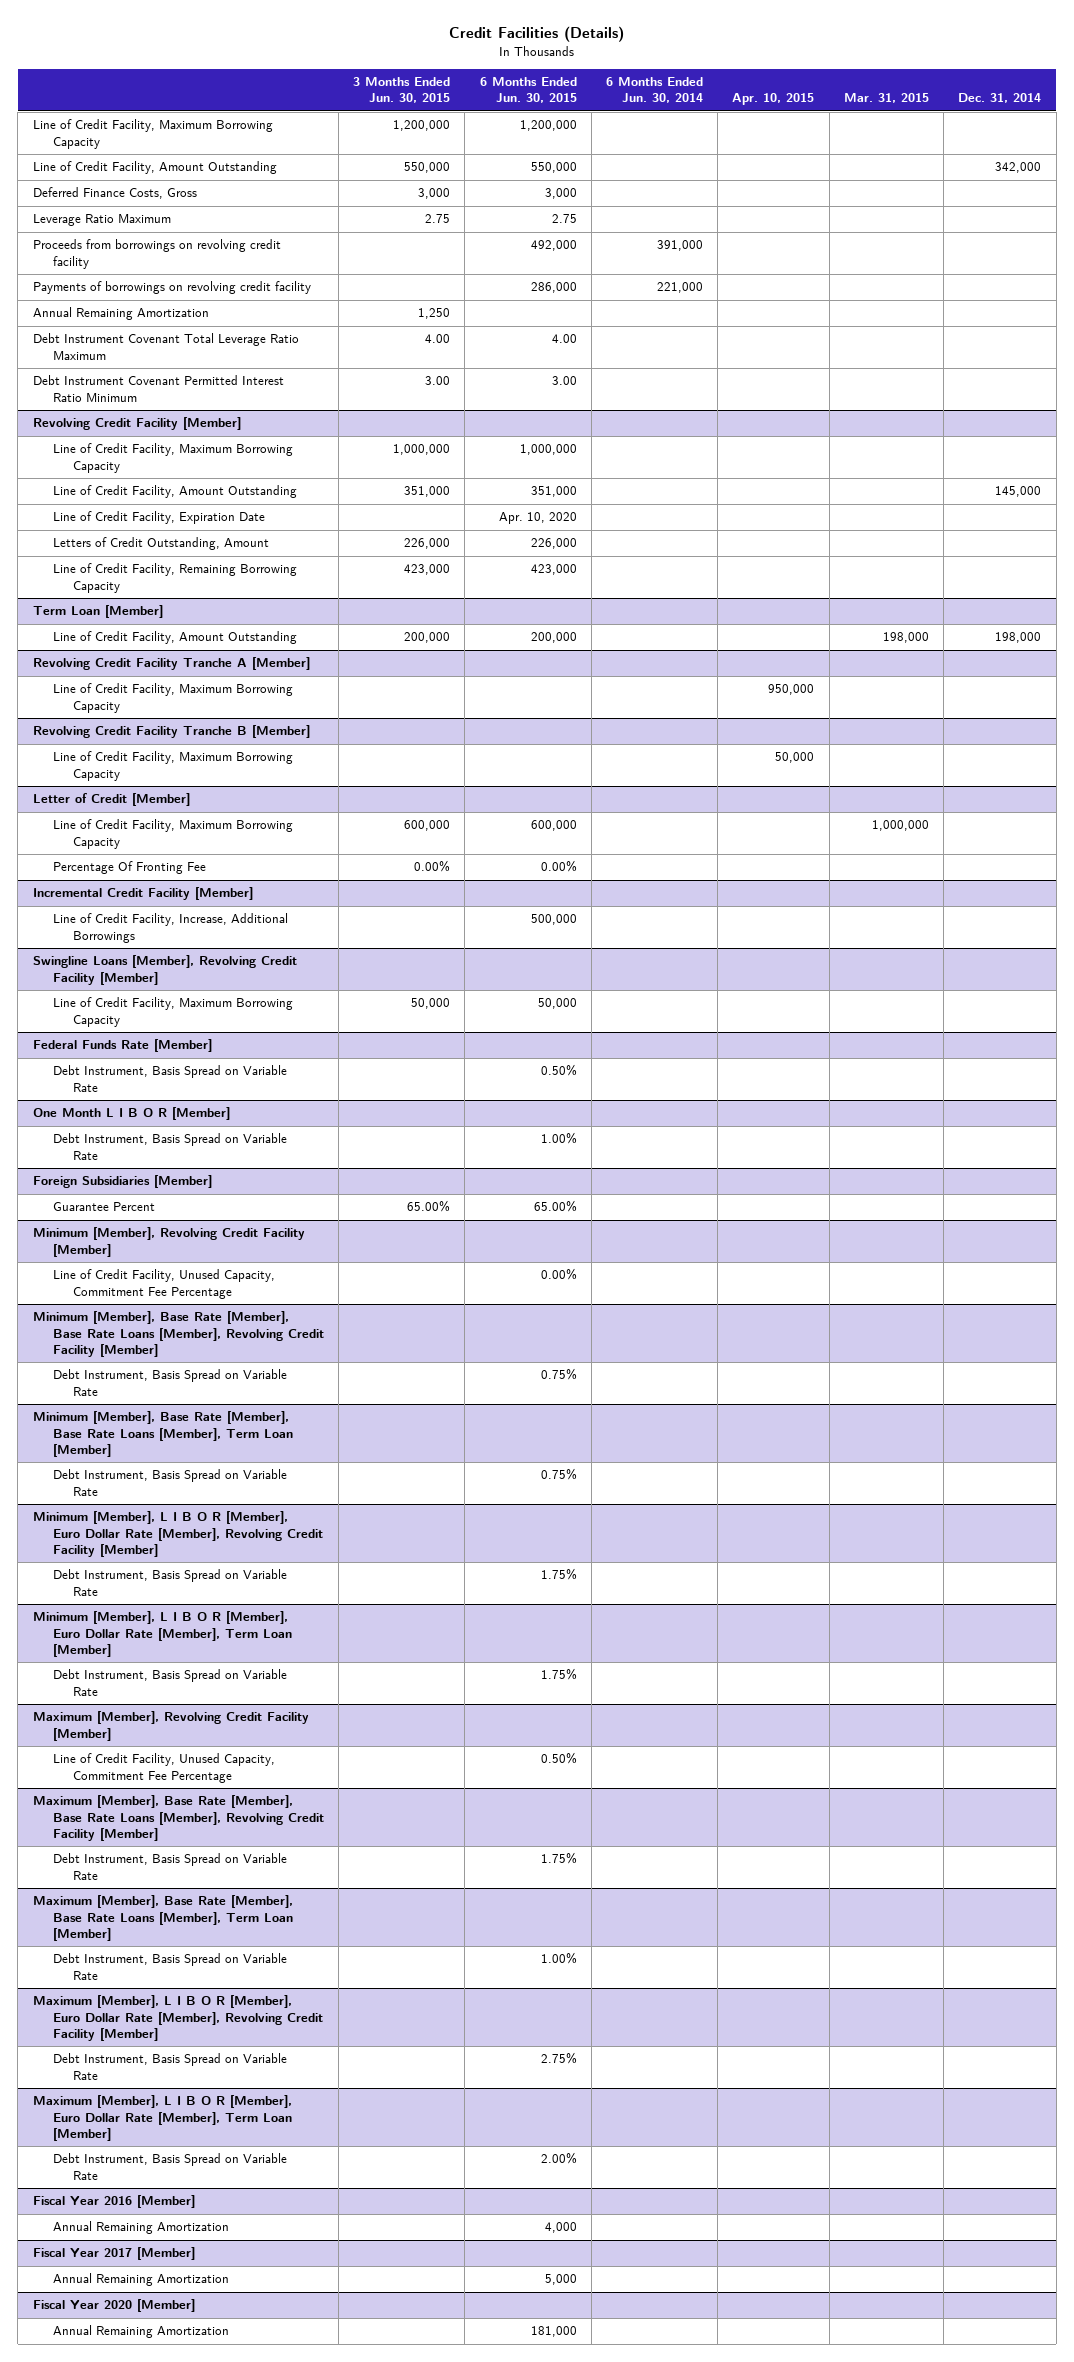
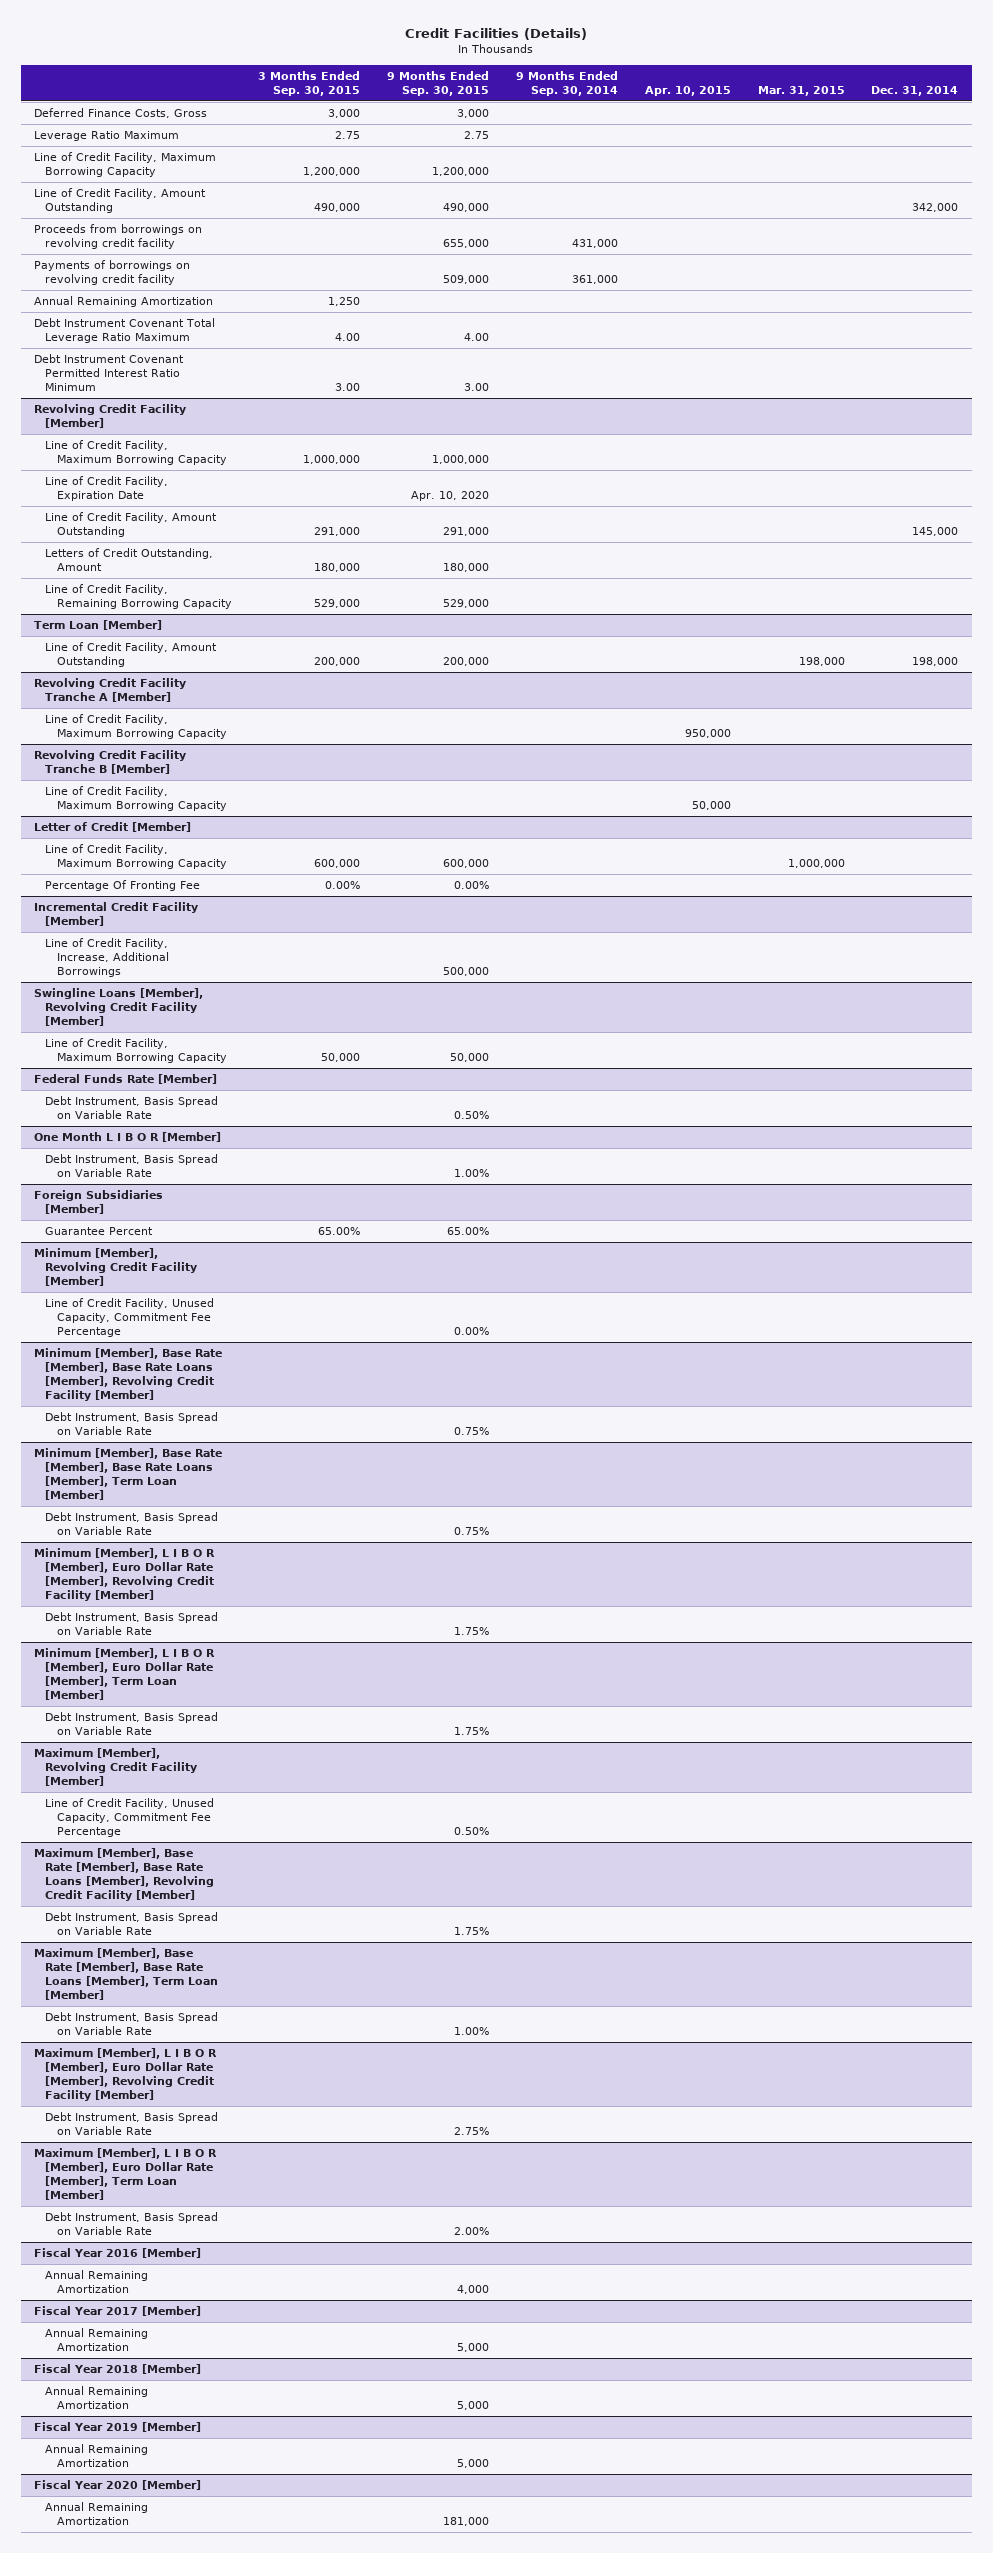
- | 3 Months Ended Jun. 30, 2015 | 6 Months Ended Jun. 30, 2015 | 6 Months Ended Jun. 30, 2014 | Apr. 10, 2015 | Mar. 31, 2015 | Dec. 31, 2014
+ | 3 Months Ended Sep. 30, 2015 | 9 Months Ended Sep. 30, 2015 | 9 Months Ended Sep. 30, 2014 | Apr. 10, 2015 | Mar. 31, 2015 | Dec. 31, 2014
moved down: Line of Credit Facility, Maximum Borrowing Capacity | 1,200,000 | 1,200,000 | | | |
moved down: Line of Credit Facility, Amount Outstanding | 490,000 | 490,000 | | | | 342,000
@ Revolving Credit Facility [Member]
moved down: Line of Credit Facility, Amount Outstanding | 291,000 | 291,000 | | | | 145,000
+ Fiscal Year 2018 [Member]
+ Annual Remaining Amortization | | 5,000 | | | |
+ Fiscal Year 2019 [Member]
+ Annual Remaining Amortization | | 5,000 | | | |

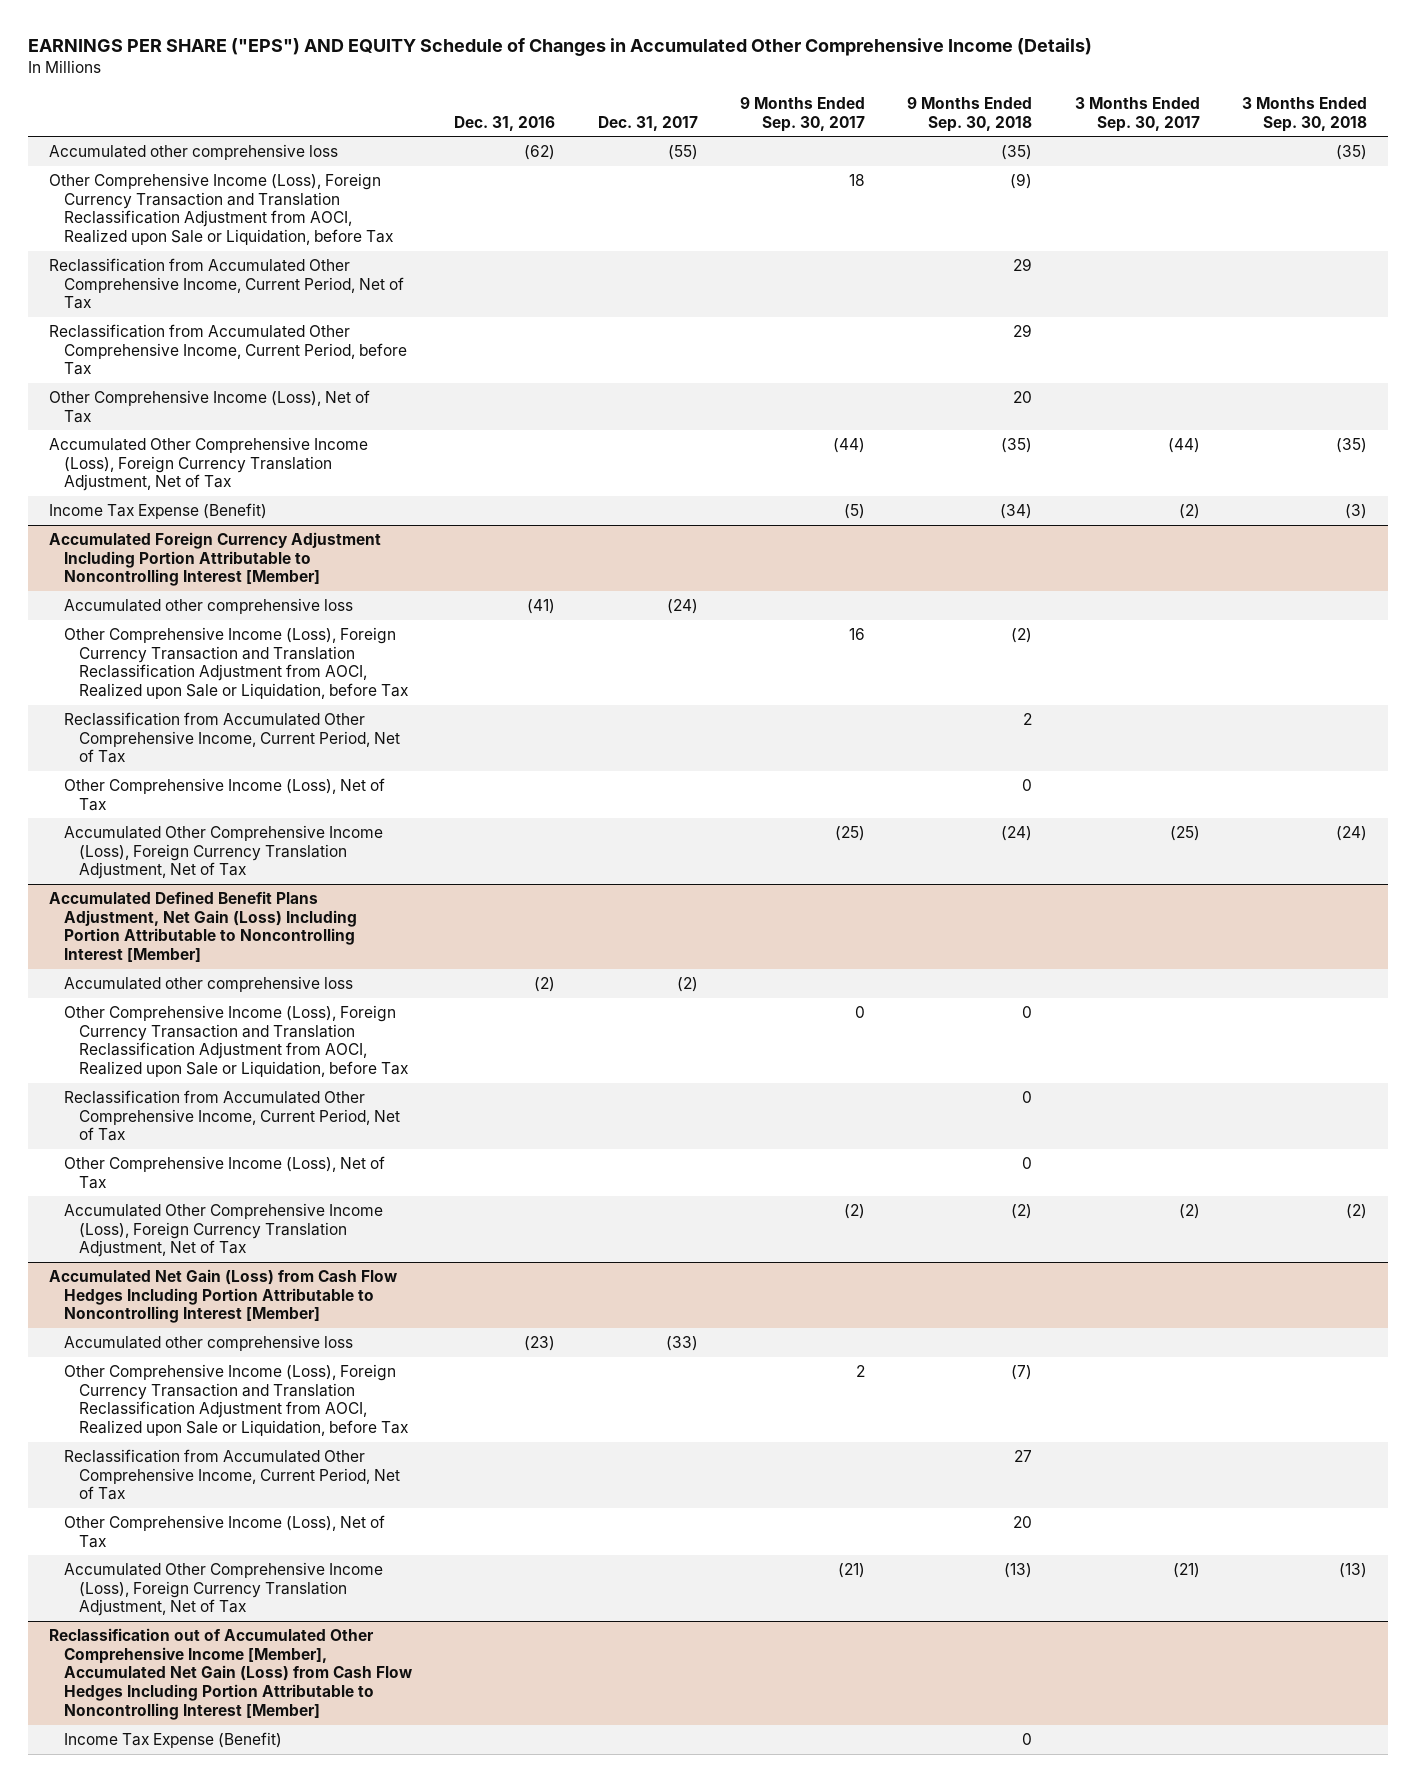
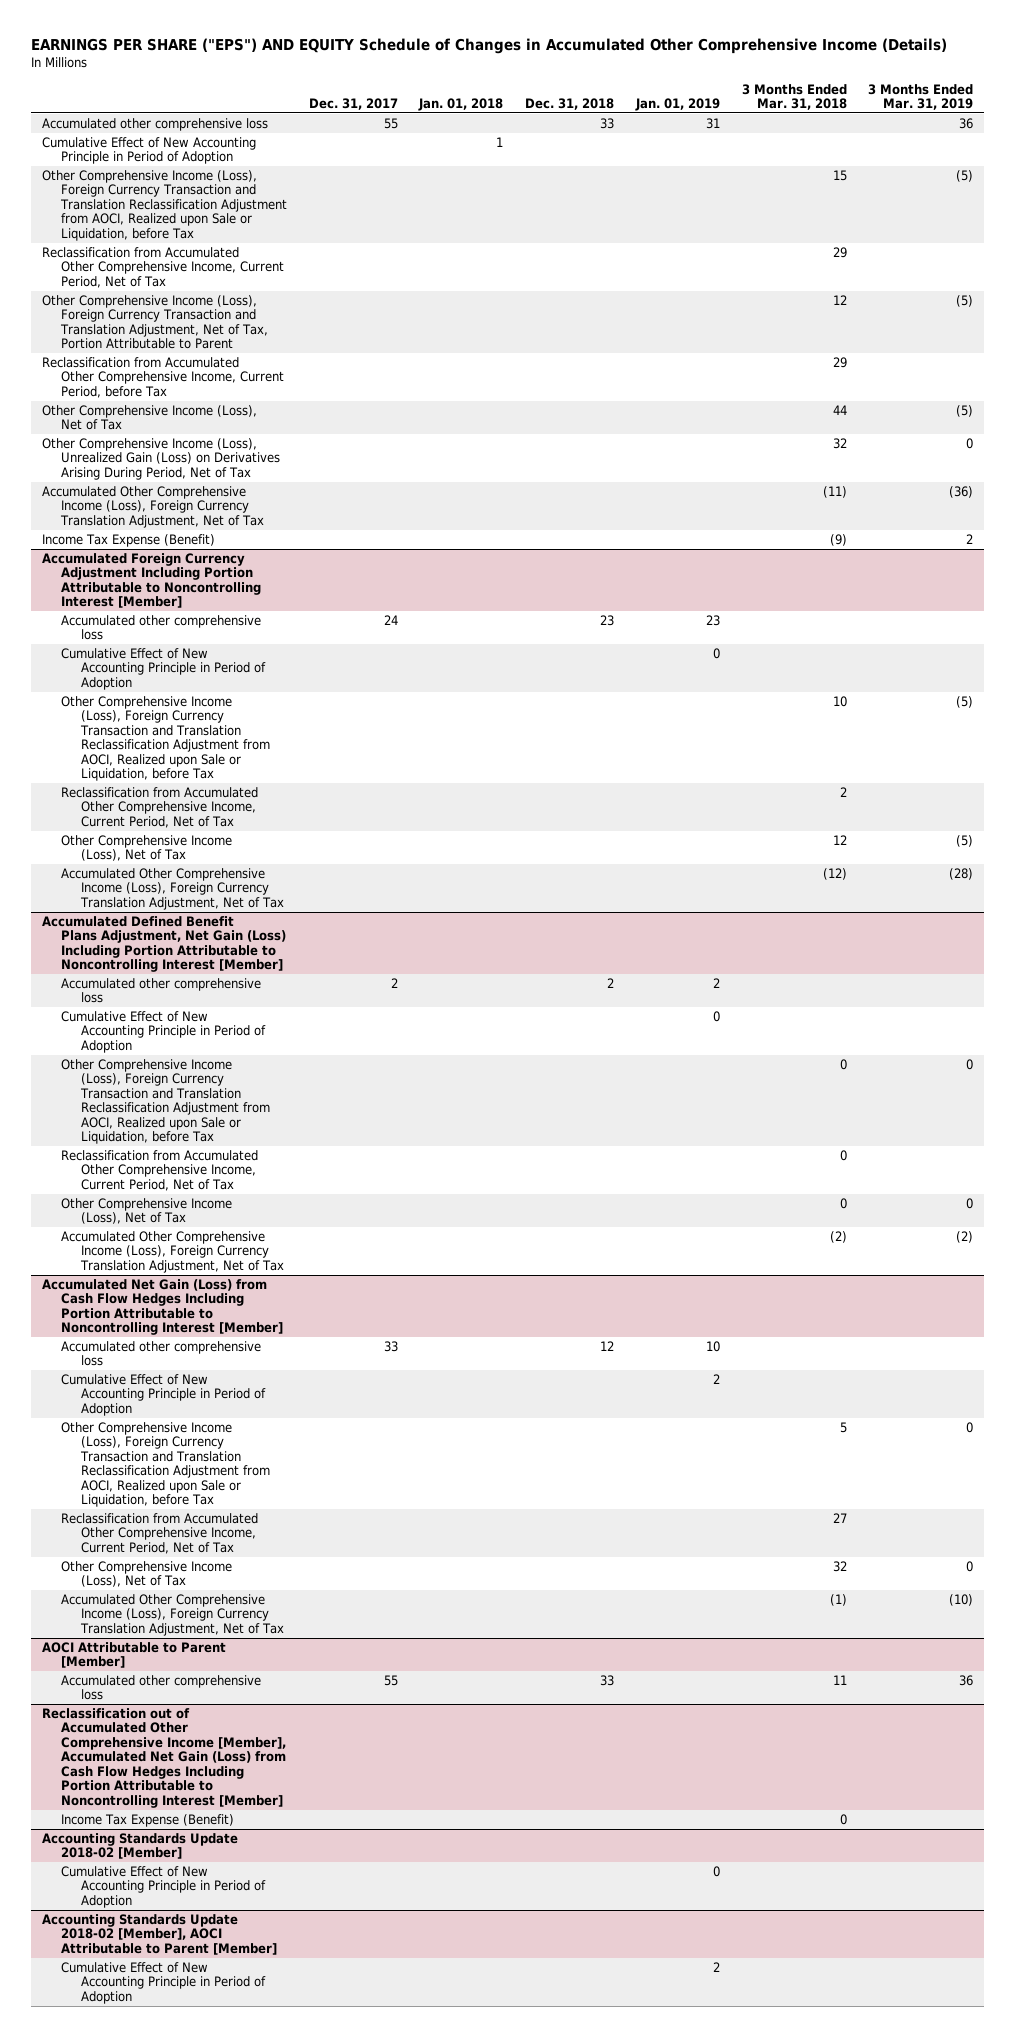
- | Dec. 31, 2016 | Dec. 31, 2017 | 9 Months Ended Sep. 30, 2017 | 9 Months Ended Sep. 30, 2018 | 3 Months Ended Sep. 30, 2017 | 3 Months Ended Sep. 30, 2018
+ | Dec. 31, 2017 | Jan. 01, 2018 | Dec. 31, 2018 | Jan. 01, 2019 | 3 Months Ended Mar. 31, 2018 | 3 Months Ended Mar. 31, 2019
- Accumulated other comprehensive loss | (62) | (55) | | (35) | | (35)
+ Accumulated other comprehensive loss | 55 | | 33 | 31 | | 36
+ Cumulative Effect of New Accounting Principle in Period of Adoption | | 1 | | | |
+ Other Comprehensive Income (Loss), Foreign Currency Transaction and Translation Adjustment, Net of Tax, Portion Attributable to Parent | | | | | 12 | (5)
+ Other Comprehensive Income (Loss), Unrealized Gain (Loss) on Derivatives Arising During Period, Net of Tax | | | | | 32 | 0
@ Accumulated Foreign Currency Adjustment Including Portion Attributable to Noncontrolling Interest [Member]
- Accumulated other comprehensive loss | (41) | (24) | | | |
+ Accumulated other comprehensive loss | 24 | | 23 | 23 | |
+ Cumulative Effect of New Accounting Principle in Period of Adoption | | | | 0 | |
@ Accumulated Defined Benefit Plans Adjustment, Net Gain (Loss) Including Portion Attributable to Noncontrolling Interest [Member]
- Accumulated other comprehensive loss | (2) | (2) | | | |
+ Accumulated other comprehensive loss | 2 | | 2 | 2 | |
+ Cumulative Effect of New Accounting Principle in Period of Adoption | | | | 0 | |
@ Accumulated Net Gain (Loss) from Cash Flow Hedges Including Portion Attributable to Noncontrolling Interest [Member]
- Accumulated other comprehensive loss | (23) | (33) | | | |
+ Accumulated other comprehensive loss | 33 | | 12 | 10 | |
+ Cumulative Effect of New Accounting Principle in Period of Adoption | | | | 2 | |
+ AOCI Attributable to Parent [Member]
+ Accumulated other comprehensive loss | 55 | | 33 | | 11 | 36
+ Accounting Standards Update 2018-02 [Member]
+ Cumulative Effect of New Accounting Principle in Period of Adoption | | | | 0 | |
+ Accounting Standards Update 2018-02 [Member], AOCI Attributable to Parent [Member]
+ Cumulative Effect of New Accounting Principle in Period of Adoption | | | | 2 | |

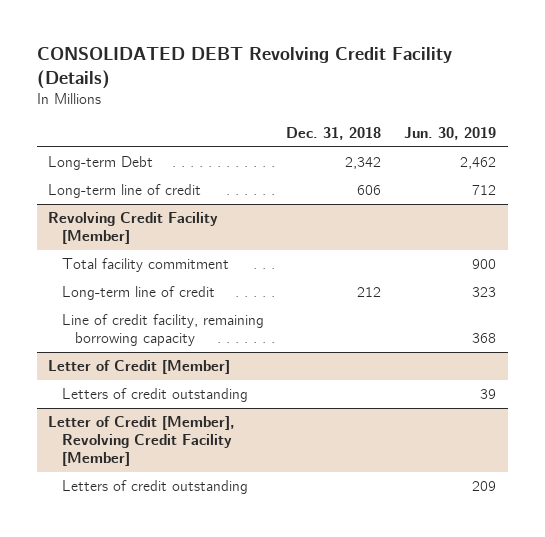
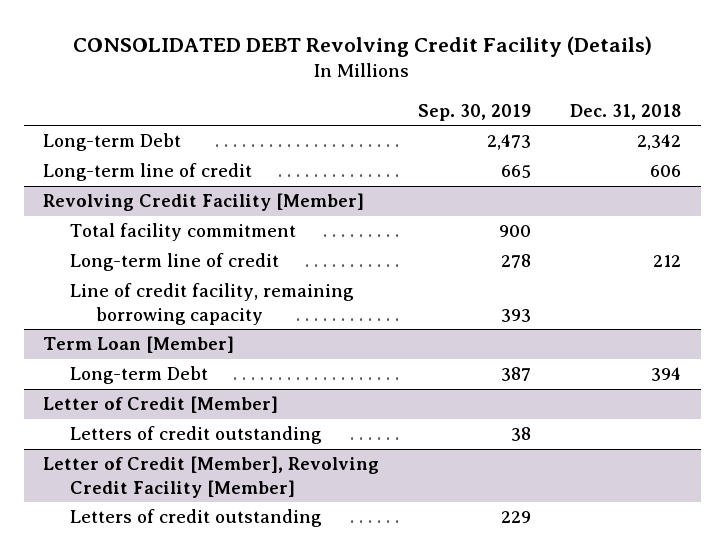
- | Dec. 31, 2018 | Jun. 30, 2019
+ | Sep. 30, 2019 | Dec. 31, 2018
+ Term Loan [Member]
+ Long-term Debt | 387 | 394

